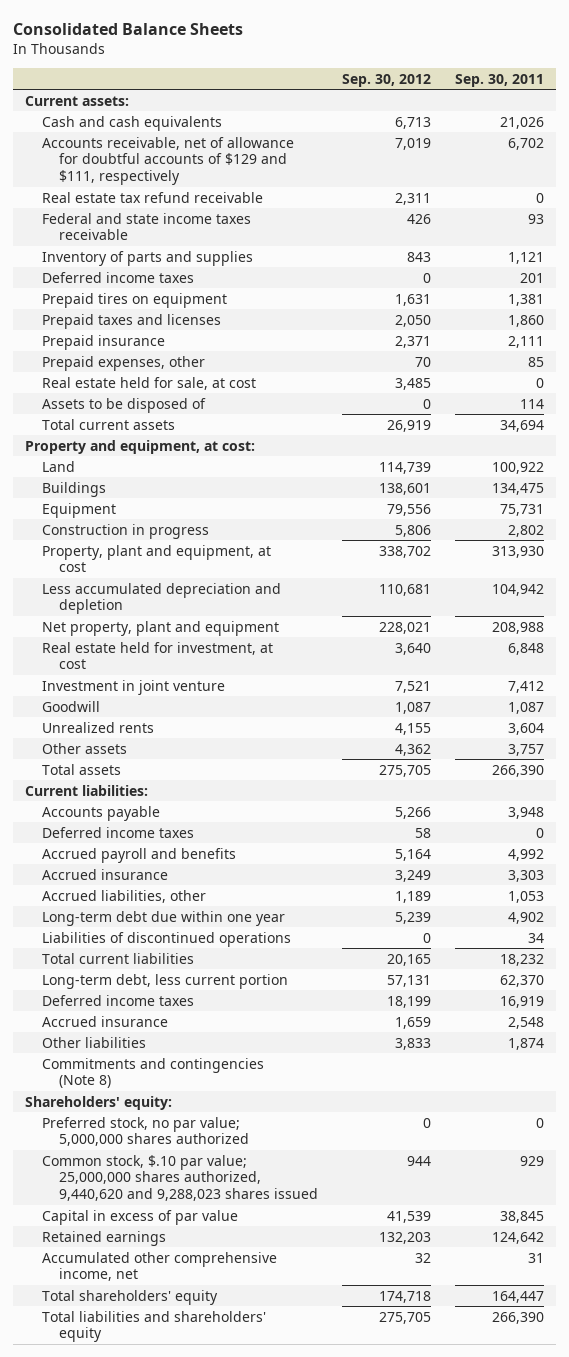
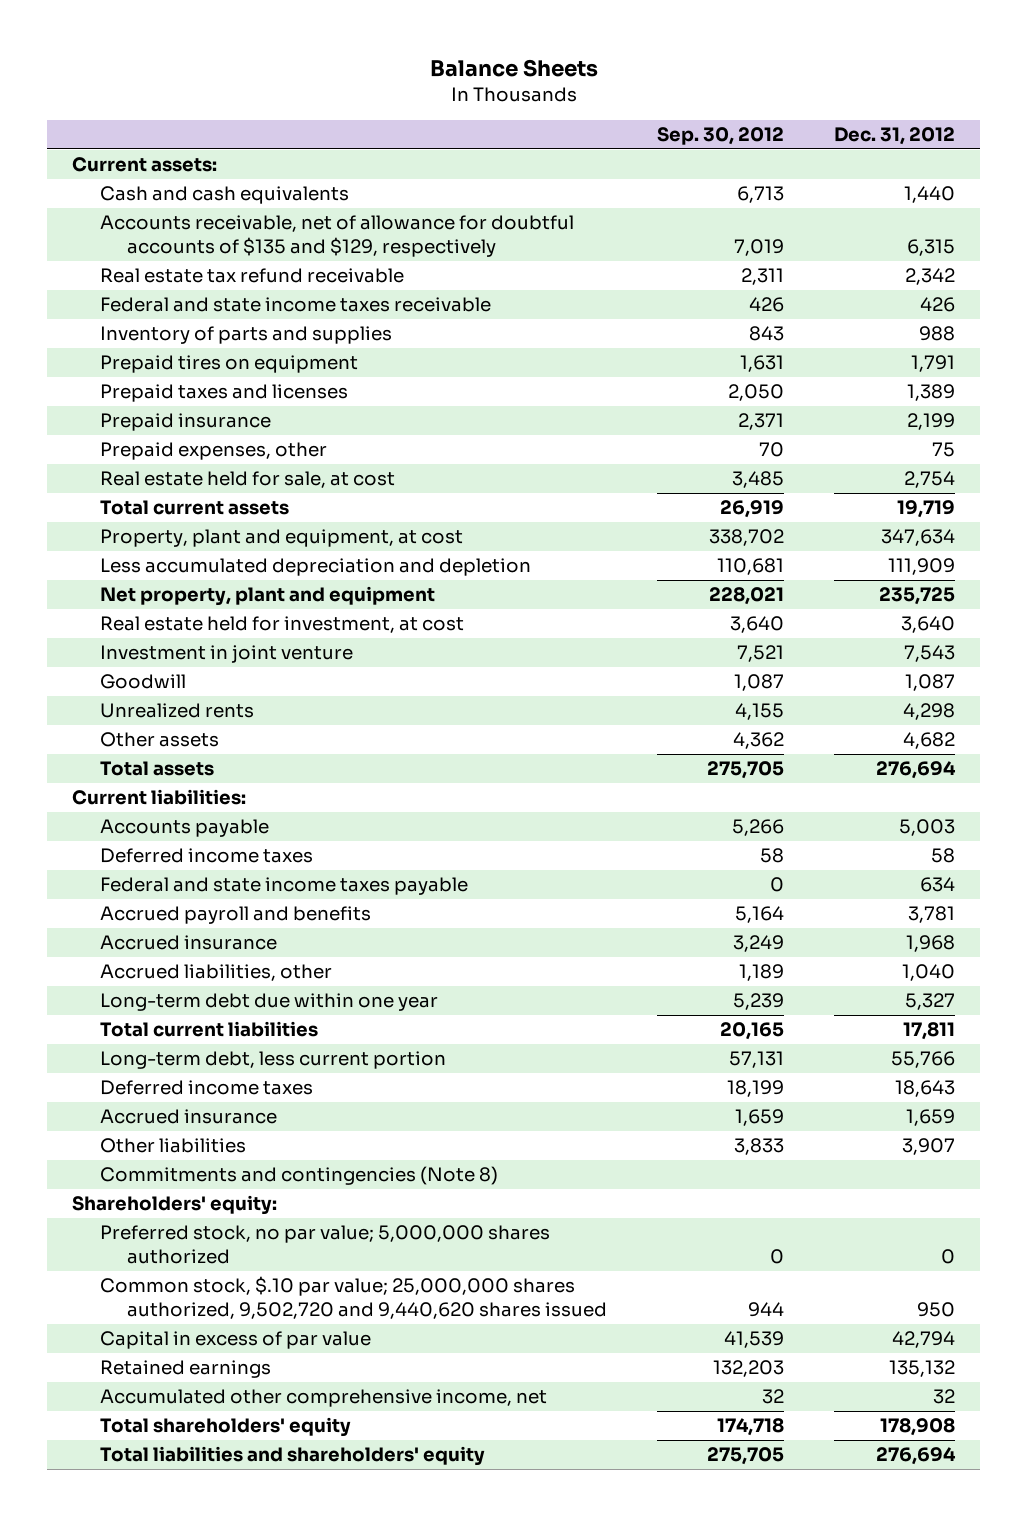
- Consolidated Balance Sheets
+ Balance Sheets
- | Sep. 30, 2012 | Sep. 30, 2011
+ | Sep. 30, 2012 | Dec. 31, 2012
- Accounts receivable, net of allowance for doubtful accounts of $129 and $111, respectively | 7,019 | 6,702
+ Accounts receivable, net of allowance for doubtful accounts of $135 and $129, respectively | 7,019 | 6,315
- Deferred income taxes | 0 | 201
- Assets to be disposed of | 0 | 114
- Property and equipment, at cost:
- Land | 114,739 | 100,922
- Buildings | 138,601 | 134,475
- Equipment | 79,556 | 75,731
- Construction in progress | 5,806 | 2,802
+ Federal and state income taxes payable | 0 | 634
- Liabilities of discontinued operations | 0 | 34
- Common stock, $.10 par value; 25,000,000 shares authorized, 9,440,620 and 9,288,023 shares issued | 944 | 929
+ Common stock, $.10 par value; 25,000,000 shares authorized, 9,502,720 and 9,440,620 shares issued | 944 | 950

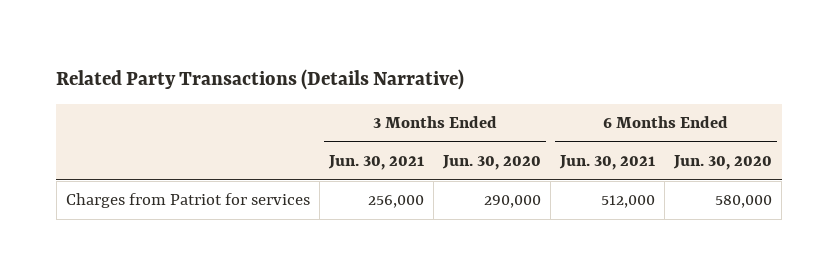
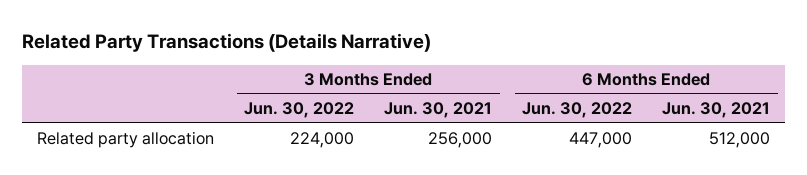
- | 3 Months Ended Jun. 30, 2021 | 3 Months Ended Jun. 30, 2020 | 6 Months Ended Jun. 30, 2021 | 6 Months Ended Jun. 30, 2020
+ | 3 Months Ended Jun. 30, 2022 | 3 Months Ended Jun. 30, 2021 | 6 Months Ended Jun. 30, 2022 | 6 Months Ended Jun. 30, 2021
- Charges from Patriot for services | 256,000 | 290,000 | 512,000 | 580,000
+ Related party allocation | 224,000 | 256,000 | 447,000 | 512,000

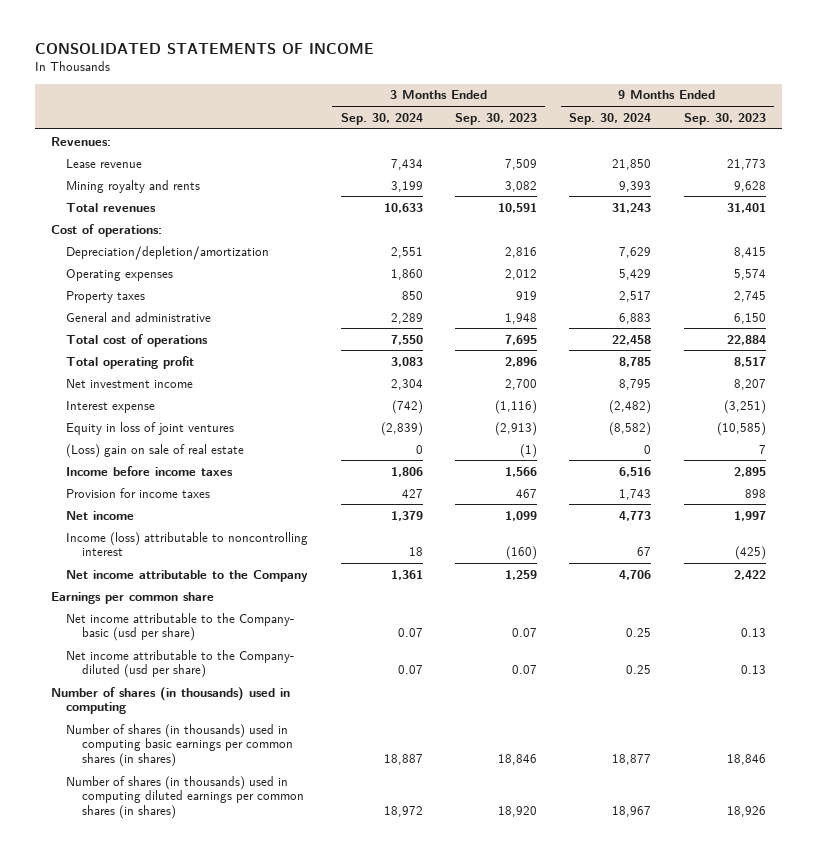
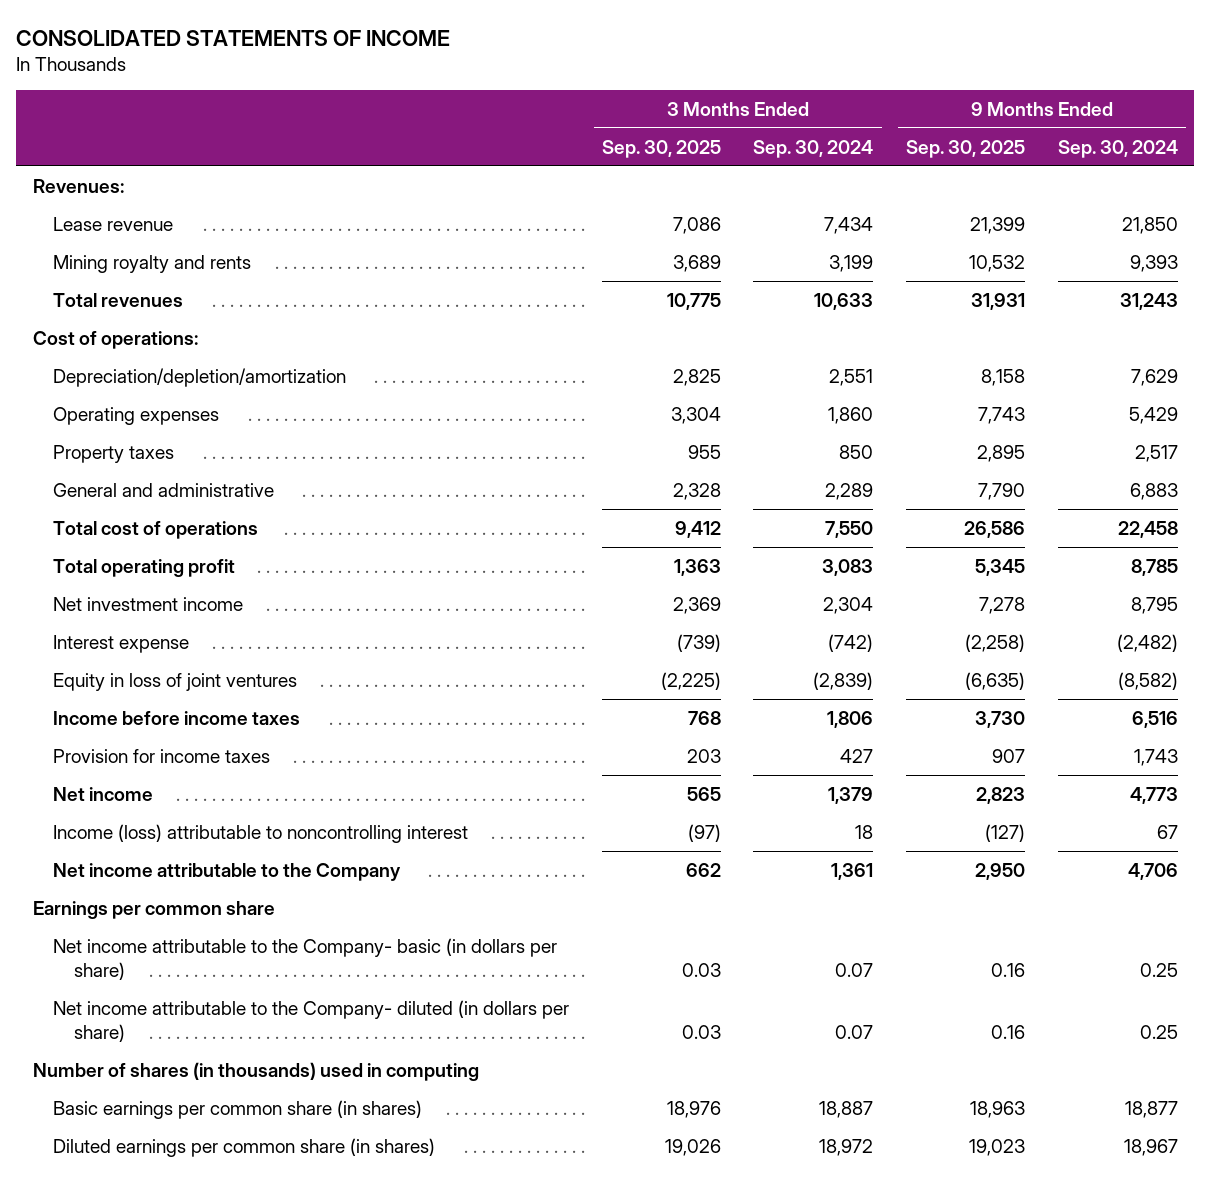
- | 3 Months Ended Sep. 30, 2024 | 3 Months Ended Sep. 30, 2023 | 9 Months Ended Sep. 30, 2024 | 9 Months Ended Sep. 30, 2023
+ | 3 Months Ended Sep. 30, 2025 | 3 Months Ended Sep. 30, 2024 | 9 Months Ended Sep. 30, 2025 | 9 Months Ended Sep. 30, 2024
- (Loss) gain on sale of real estate | 0 | (1) | 0 | 7
- Net income attributable to the Company- basic (usd per share) | 0.07 | 0.07 | 0.25 | 0.13
- Net income attributable to the Company- diluted (usd per share) | 0.07 | 0.07 | 0.25 | 0.13
+ Net income attributable to the Company- basic (in dollars per share) | 0.03 | 0.07 | 0.16 | 0.25
+ Net income attributable to the Company- diluted (in dollars per share) | 0.03 | 0.07 | 0.16 | 0.25
- Number of shares (in thousands) used in computing basic earnings per common shares (in shares) | 18,887 | 18,846 | 18,877 | 18,846
- Number of shares (in thousands) used in computing diluted earnings per common shares (in shares) | 18,972 | 18,920 | 18,967 | 18,926
+ Basic earnings per common share (in shares) | 18,976 | 18,887 | 18,963 | 18,877
+ Diluted earnings per common share (in shares) | 19,026 | 18,972 | 19,023 | 18,967

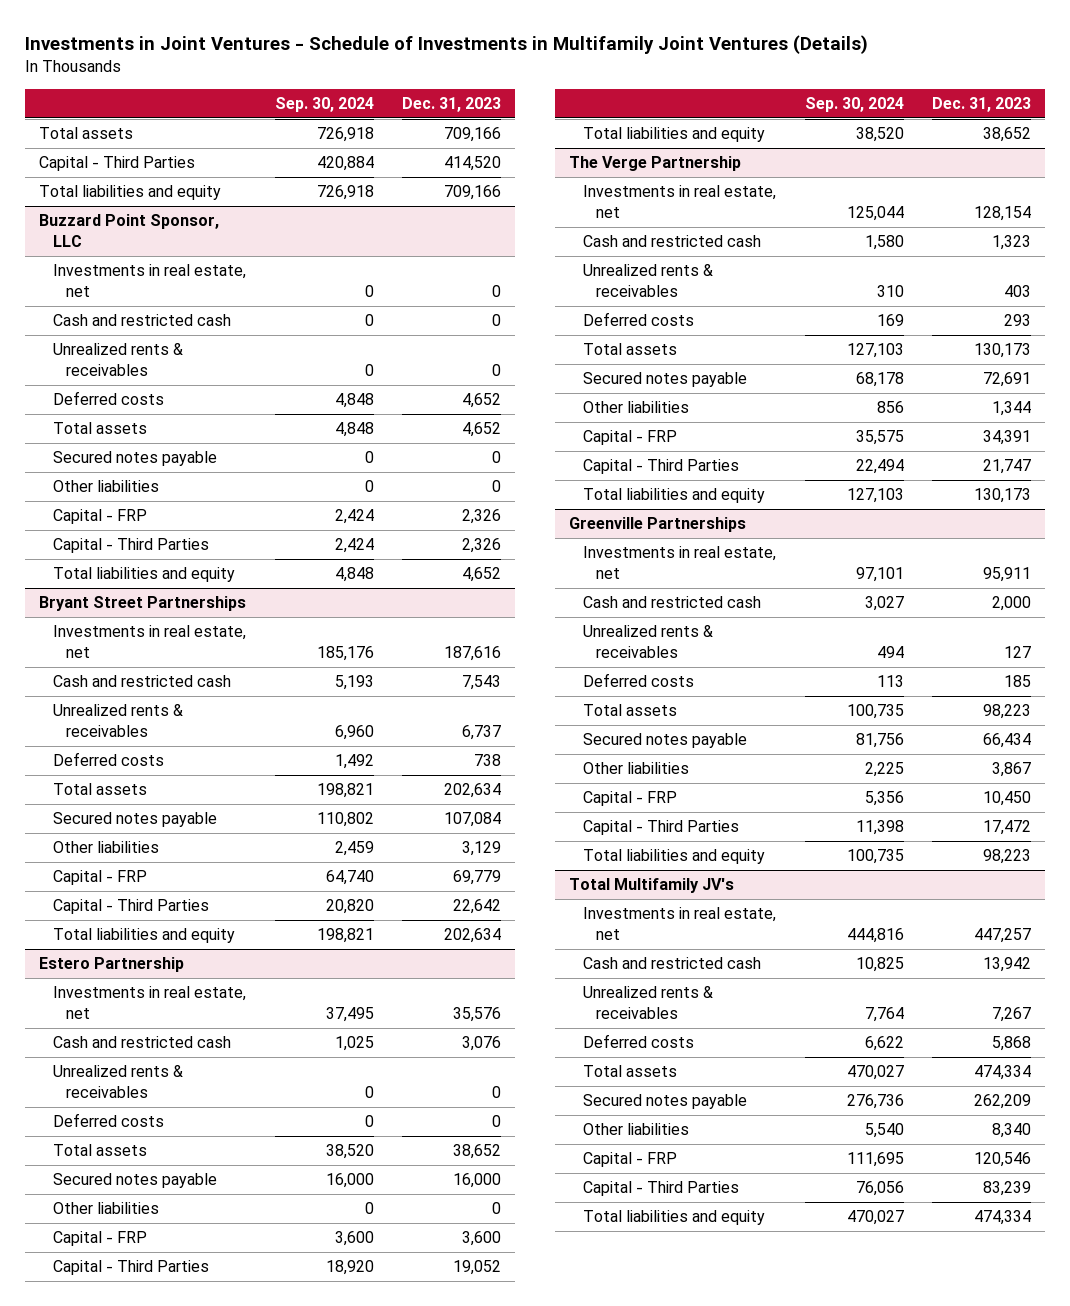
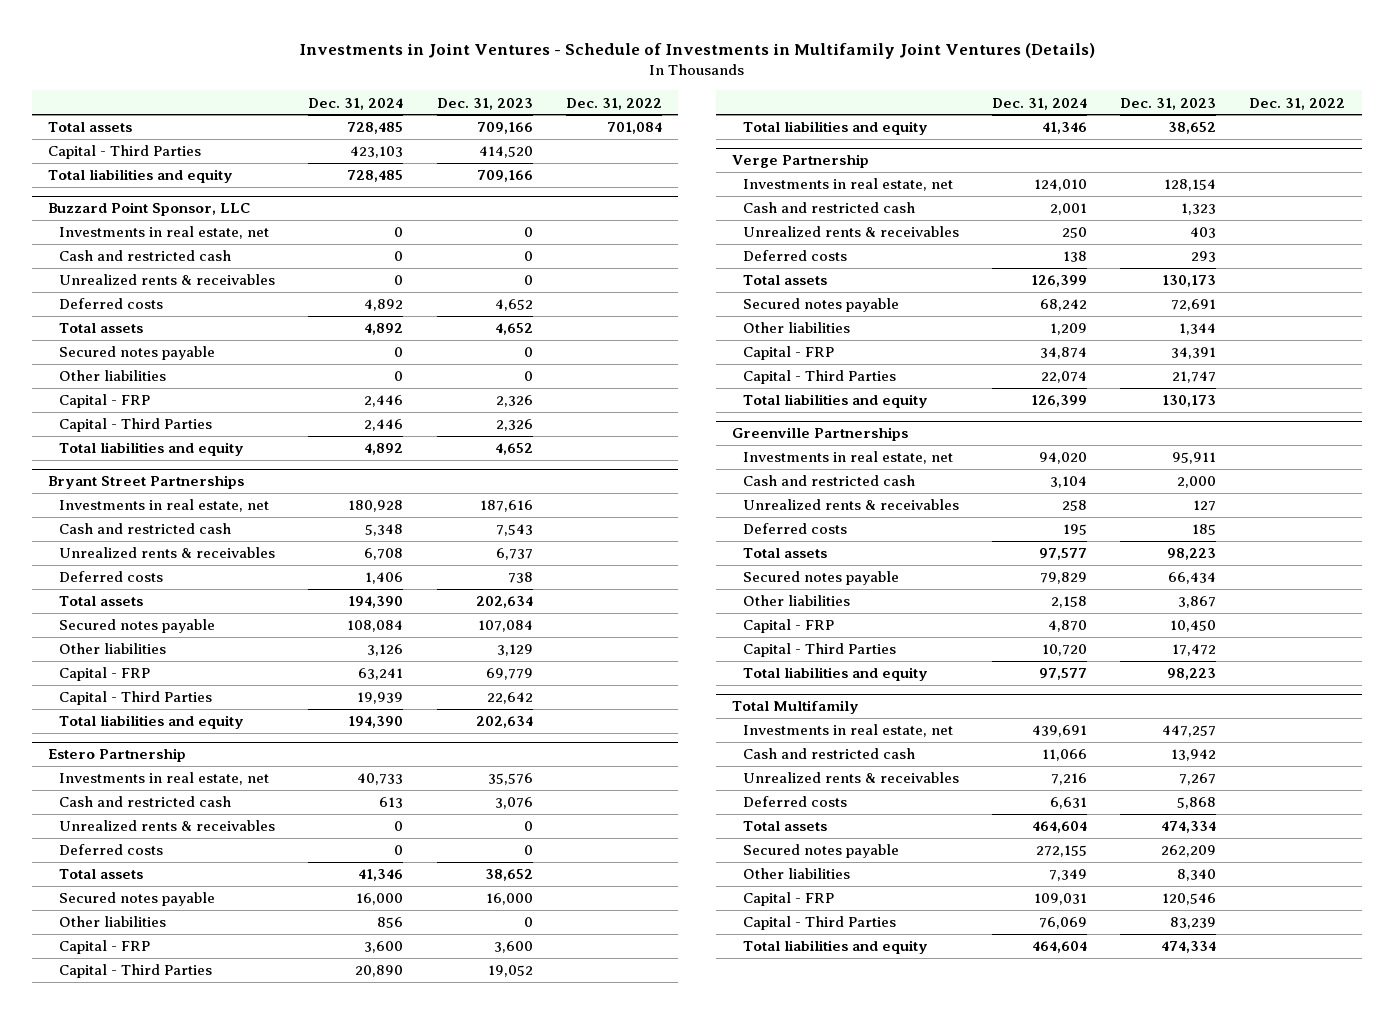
- | Sep. 30, 2024 | Dec. 31, 2023
+ | Dec. 31, 2024 | Dec. 31, 2023 | Dec. 31, 2022
- The Verge Partnership
+ Verge Partnership
- Total Multifamily JV's
+ Total Multifamily

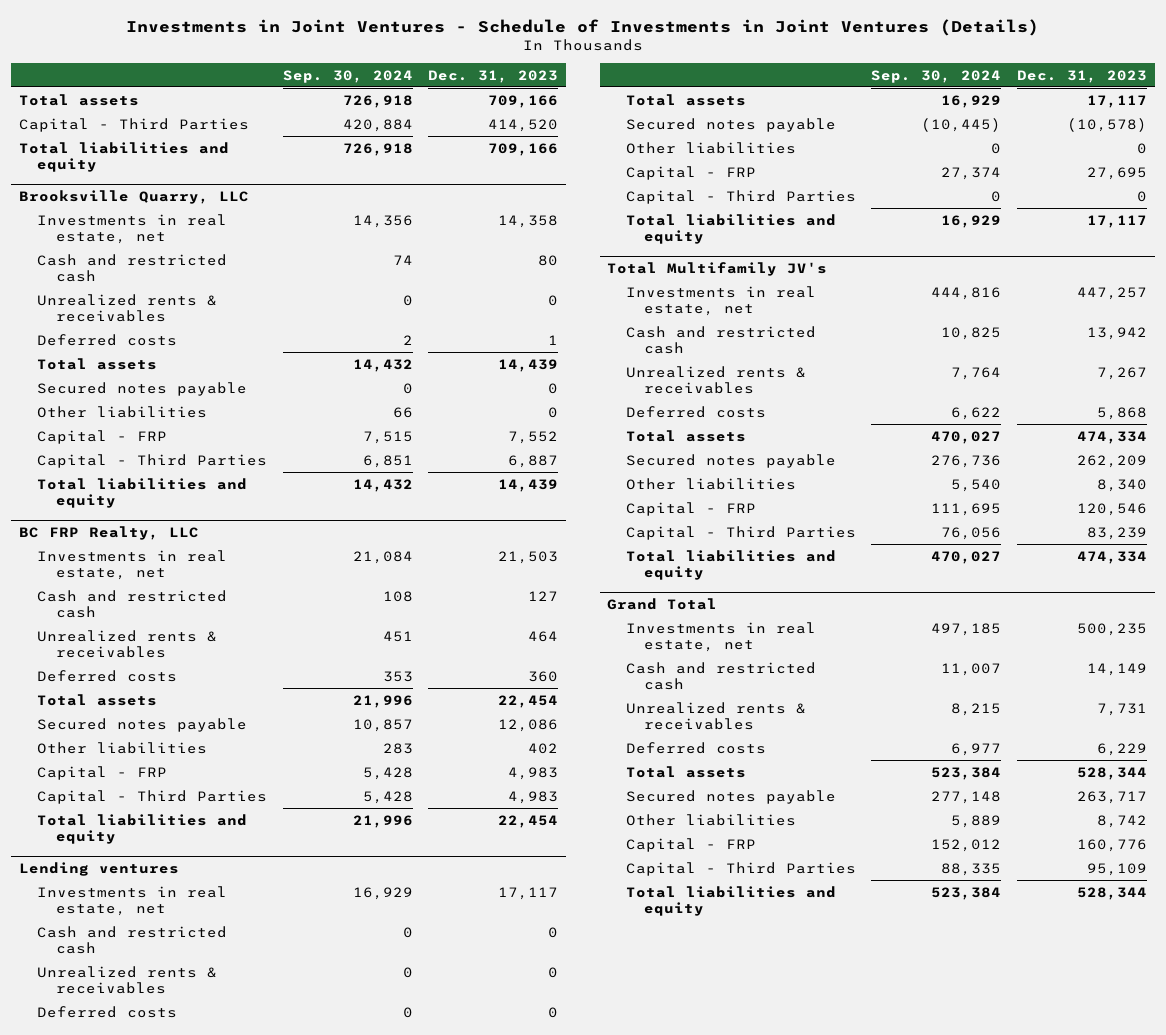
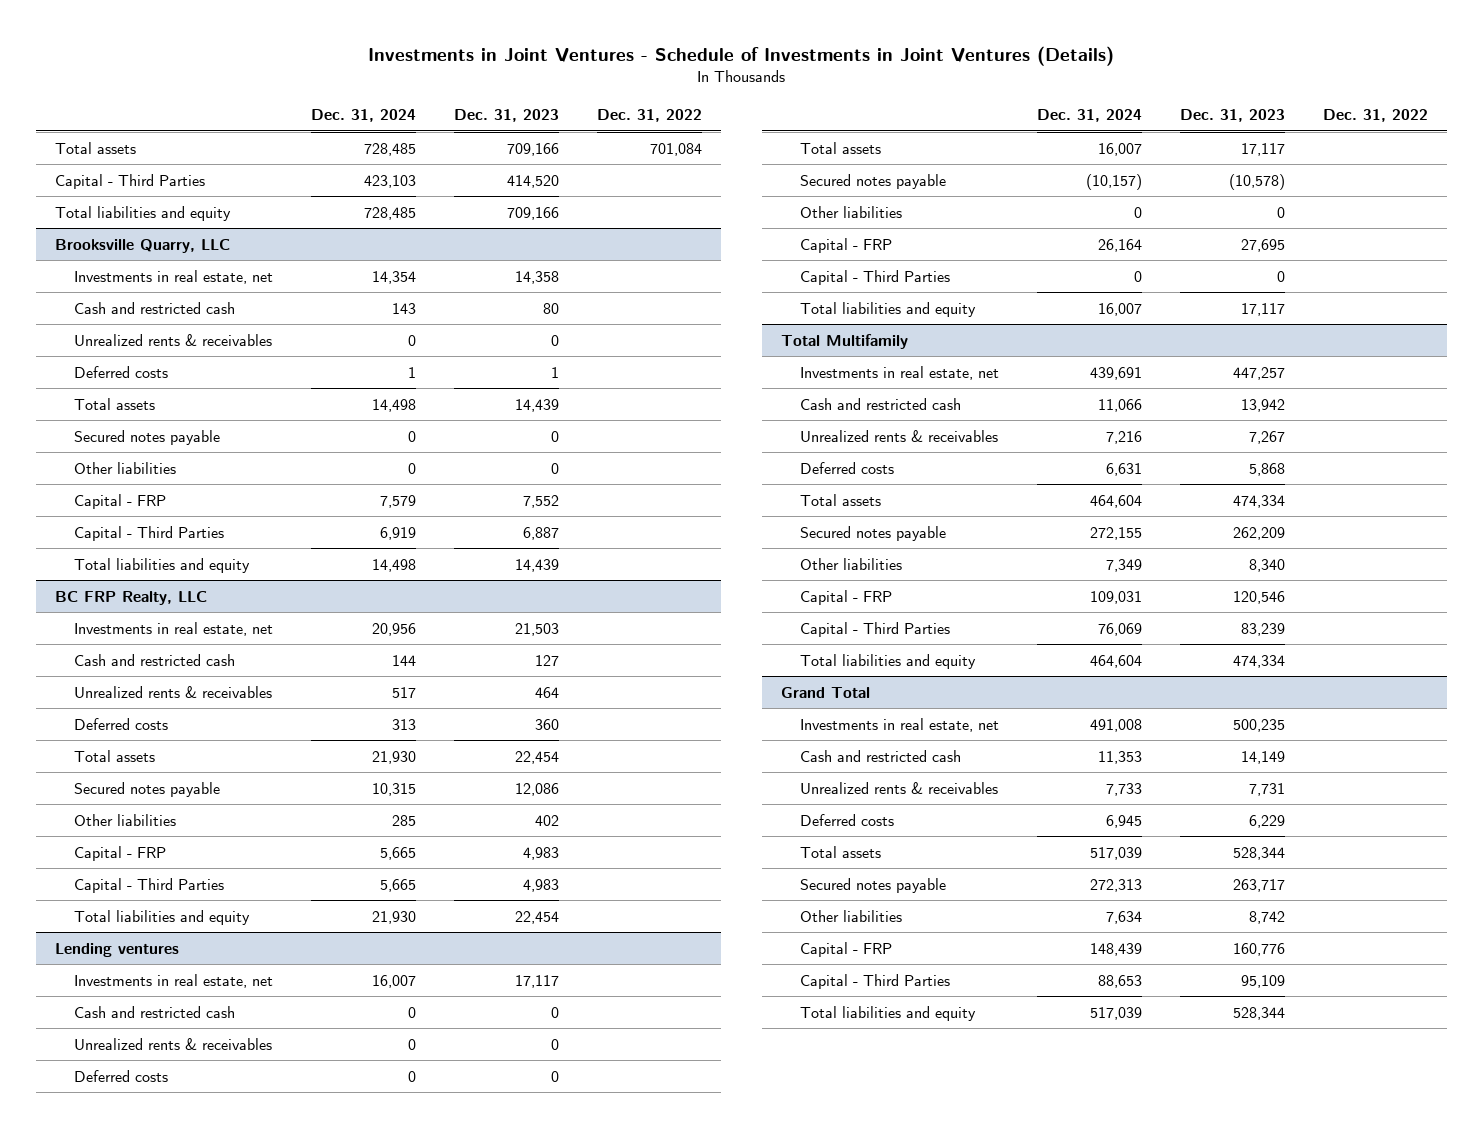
- | Sep. 30, 2024 | Dec. 31, 2023
+ | Dec. 31, 2024 | Dec. 31, 2023 | Dec. 31, 2022
- Total Multifamily JV's
+ Total Multifamily

